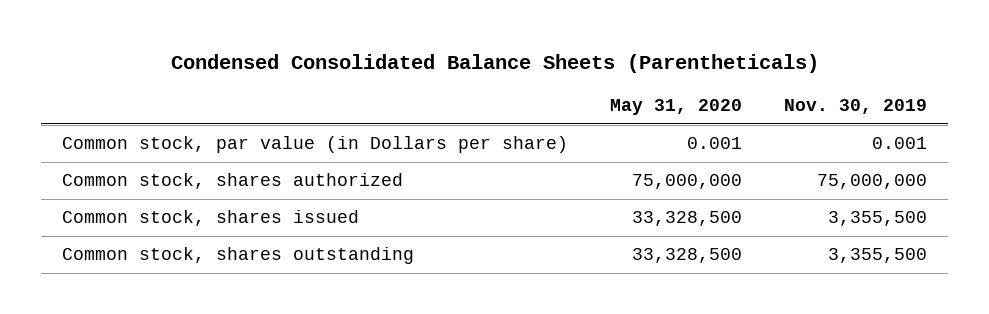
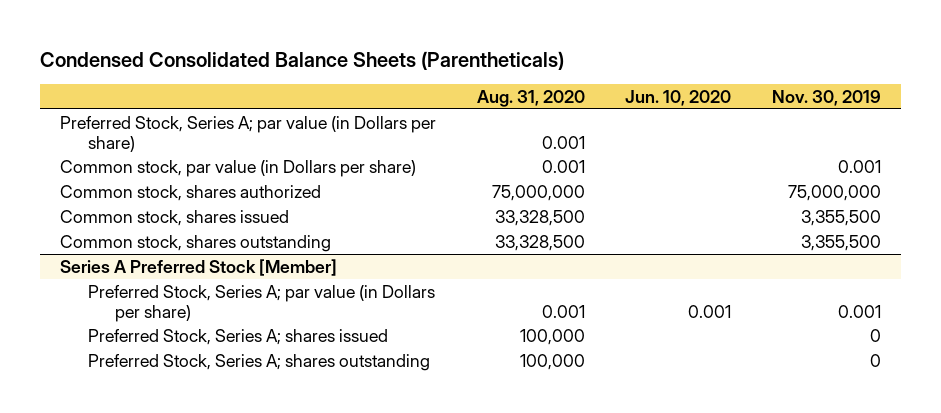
- | May 31, 2020 | Nov. 30, 2019
+ | Aug. 31, 2020 | Jun. 10, 2020 | Nov. 30, 2019
+ Preferred Stock, Series A; par value (in Dollars per share) | 0.001 | |
+ Series A Preferred Stock [Member]
+ Preferred Stock, Series A; par value (in Dollars per share) | 0.001 | 0.001 | 0.001
+ Preferred Stock, Series A; shares issued | 100,000 | | 0
+ Preferred Stock, Series A; shares outstanding | 100,000 | | 0

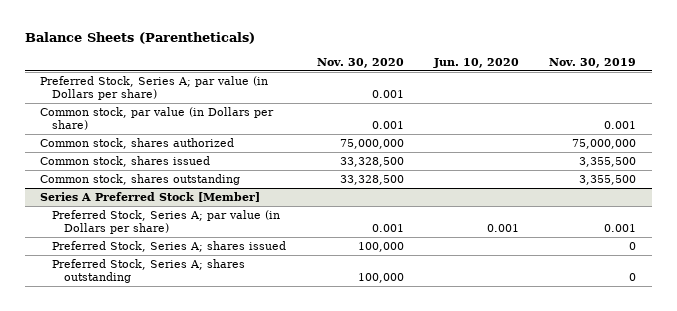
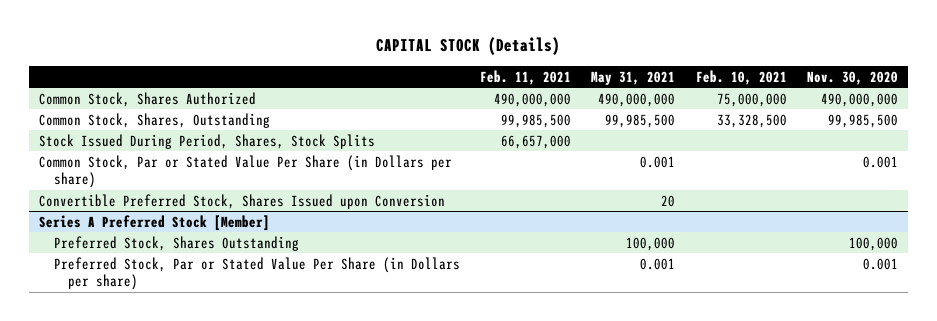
- Balance Sheets (Parentheticals)
+ CAPITAL STOCK (Details)
- | Nov. 30, 2020 | Jun. 10, 2020 | Nov. 30, 2019
+ | Feb. 11, 2021 | May 31, 2021 | Feb. 10, 2021 | Nov. 30, 2020
- Preferred Stock, Series A; par value (in Dollars per share) | 0.001 | |
- Common stock, par value (in Dollars per share) | 0.001 | | 0.001
- Common stock, shares authorized | 75,000,000 | | 75,000,000
- Common stock, shares issued | 33,328,500 | | 3,355,500
- Common stock, shares outstanding | 33,328,500 | | 3,355,500
+ Common Stock, Shares Authorized | 490,000,000 | 490,000,000 | 75,000,000 | 490,000,000
+ Common Stock, Shares, Outstanding | 99,985,500 | 99,985,500 | 33,328,500 | 99,985,500
+ Stock Issued During Period, Shares, Stock Splits | 66,657,000 | | |
+ Common Stock, Par or Stated Value Per Share (in Dollars per share) | | 0.001 | | 0.001
+ Convertible Preferred Stock, Shares Issued upon Conversion | | 20 | |
@ Series A Preferred Stock [Member]
- Preferred Stock, Series A; par value (in Dollars per share) | 0.001 | 0.001 | 0.001
- Preferred Stock, Series A; shares issued | 100,000 | | 0
- Preferred Stock, Series A; shares outstanding | 100,000 | | 0
+ Preferred Stock, Shares Outstanding | | 100,000 | | 100,000
+ Preferred Stock, Par or Stated Value Per Share (in Dollars per share) | | 0.001 | | 0.001

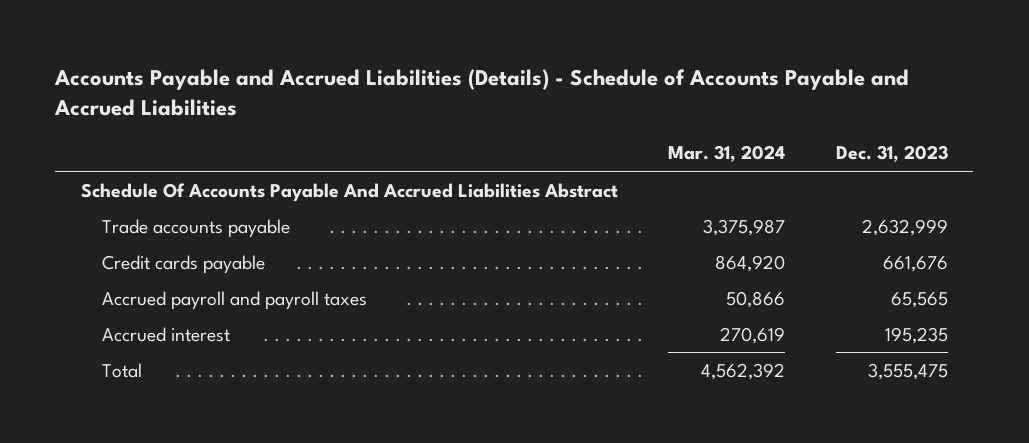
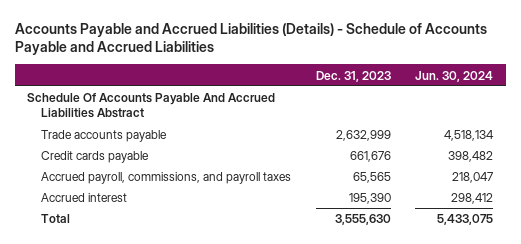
- | Mar. 31, 2024 | Dec. 31, 2023
+ | Dec. 31, 2023 | Jun. 30, 2024
- Accrued payroll and payroll taxes | 50,866 | 65,565
- Accrued interest | 270,619 | 195,235
- Total | 4,562,392 | 3,555,475
+ Accrued payroll, commissions, and payroll taxes | 65,565 | 218,047
+ Accrued interest | 195,390 | 298,412
+ Total | 3,555,630 | 5,433,075

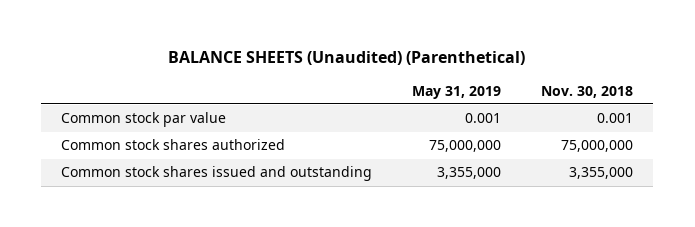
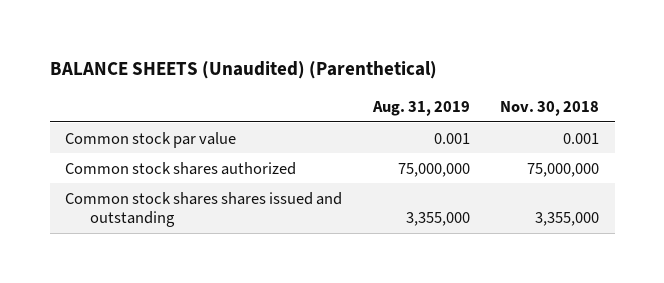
- | May 31, 2019 | Nov. 30, 2018
+ | Aug. 31, 2019 | Nov. 30, 2018
- Common stock shares issued and outstanding | 3,355,000 | 3,355,000
+ Common stock shares shares issued and outstanding | 3,355,000 | 3,355,000

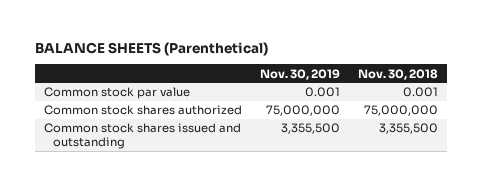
- BALANCE SHEETS (Unaudited) (Parenthetical)
+ BALANCE SHEETS (Parenthetical)
- | Aug. 31, 2019 | Nov. 30, 2018
+ | Nov. 30, 2019 | Nov. 30, 2018
- Common stock shares shares issued and outstanding | 3,355,000 | 3,355,000
+ Common stock shares issued and outstanding | 3,355,500 | 3,355,500

